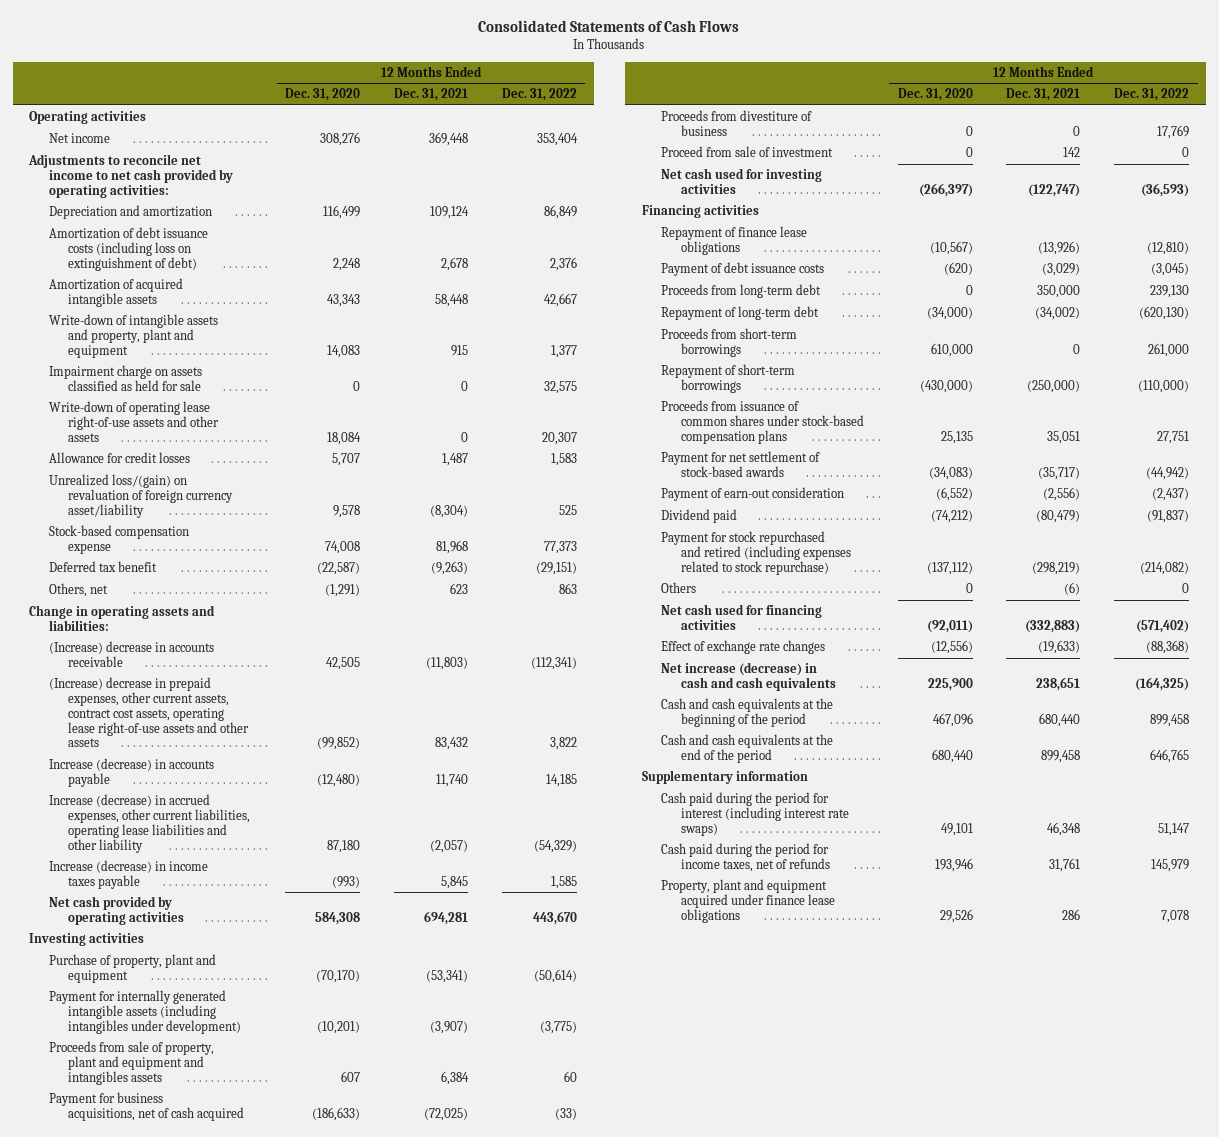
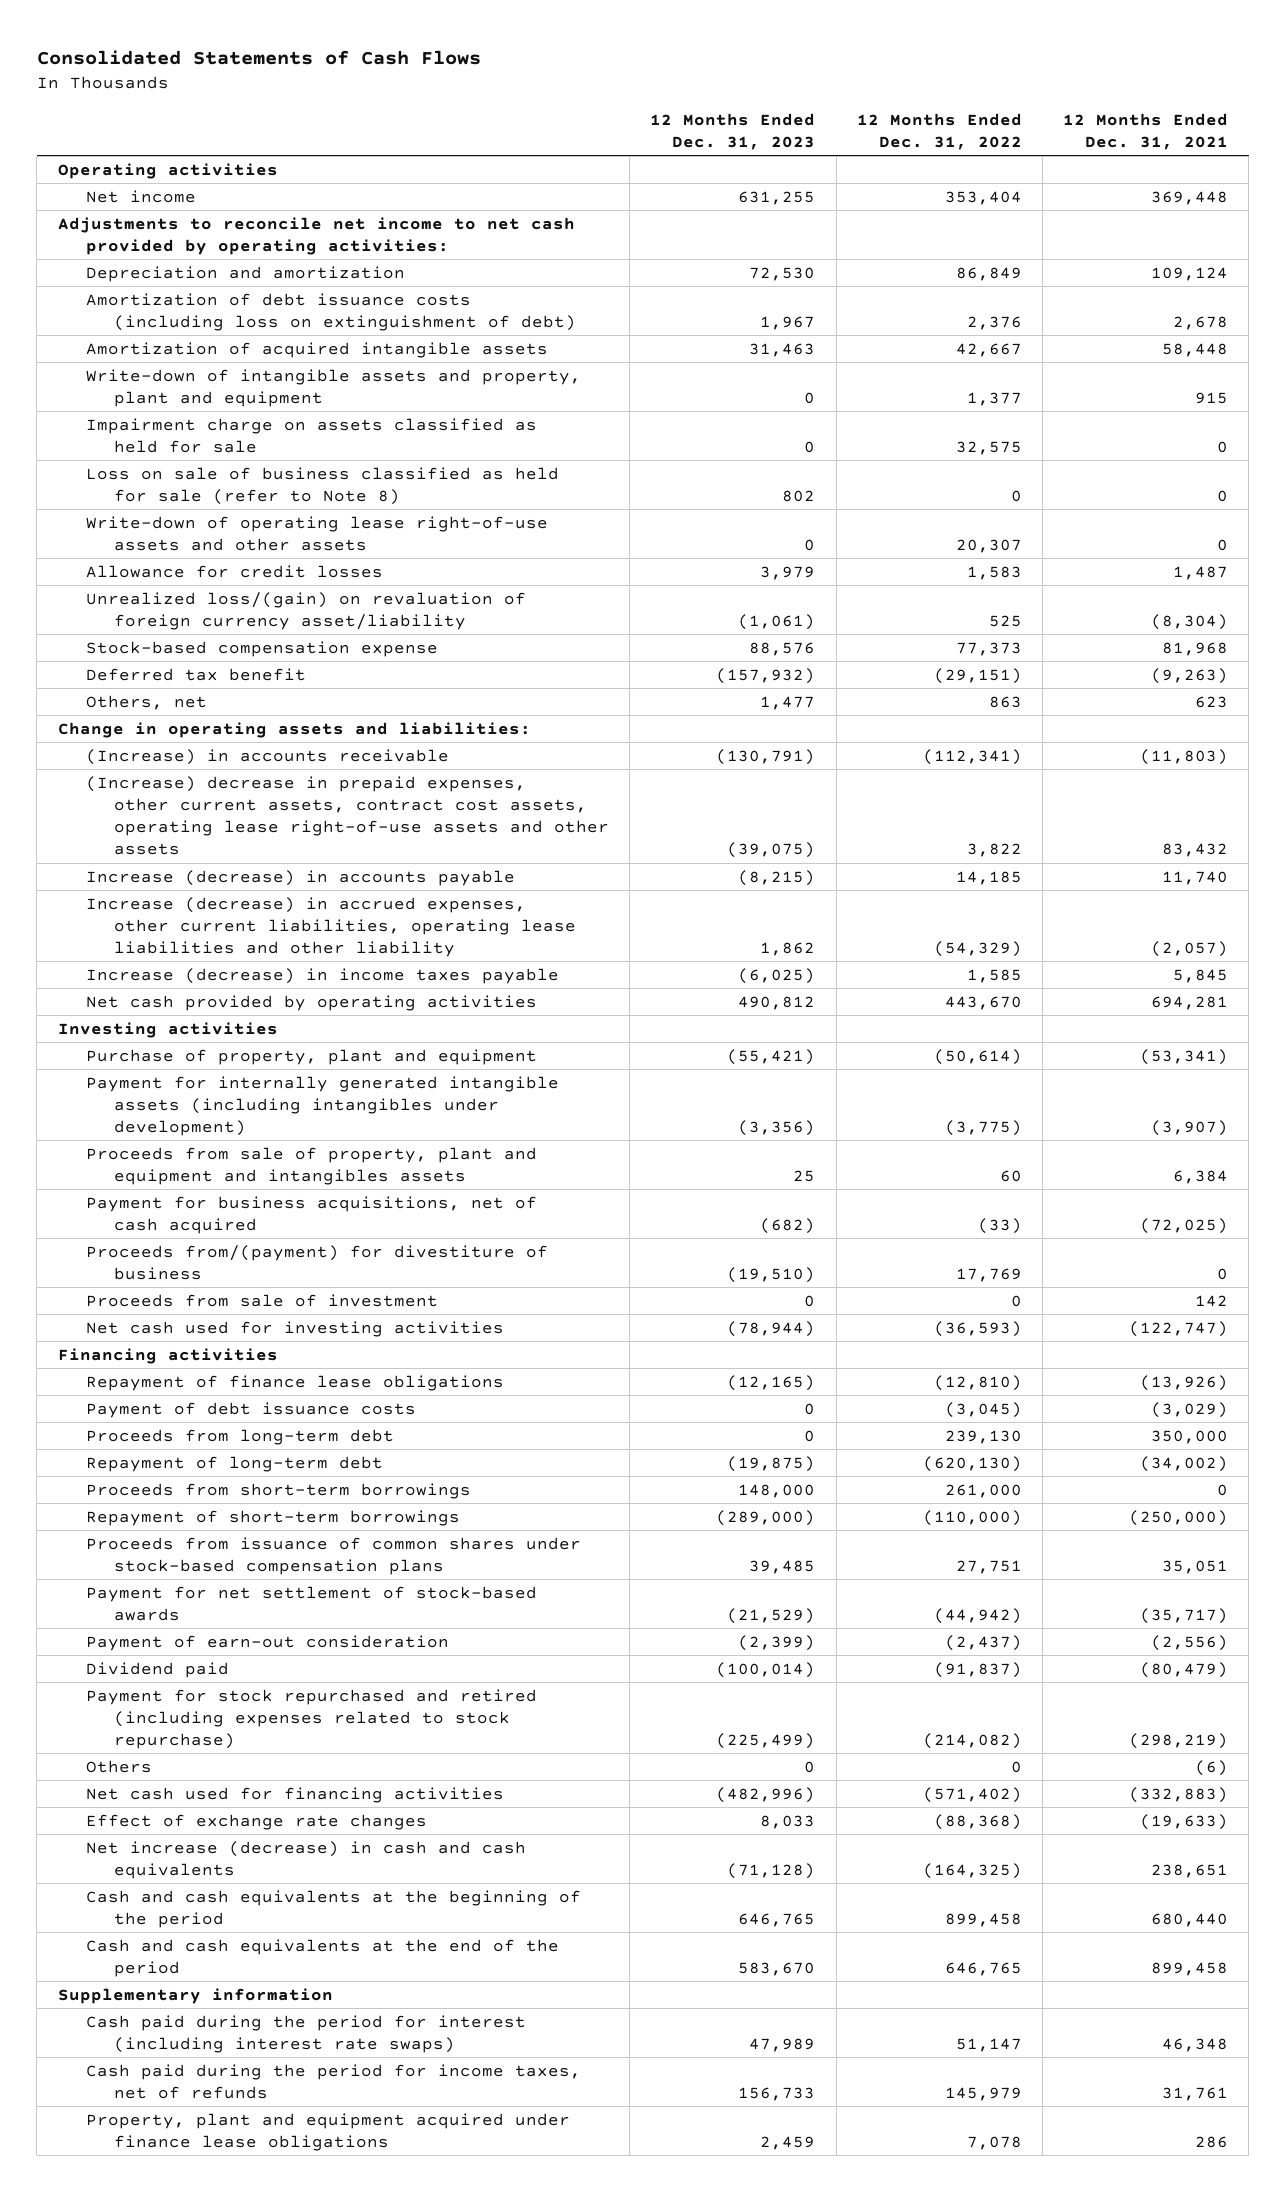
- | 12 Months Ended Dec. 31, 2020 | 12 Months Ended Dec. 31, 2021 | 12 Months Ended Dec. 31, 2022
+ | 12 Months Ended Dec. 31, 2023 | 12 Months Ended Dec. 31, 2022 | 12 Months Ended Dec. 31, 2021
+ Loss on sale of business classified as held for sale (refer to Note 8) | 802 | 0 | 0
- (Increase) decrease in accounts receivable | 42,505 | (11,803) | (112,341)
+ (Increase) in accounts receivable | (130,791) | (112,341) | (11,803)
- Proceeds from divestiture of business | 0 | 0 | 17,769
- Proceed from sale of investment | 0 | 142 | 0
+ Proceeds from/(payment) for divestiture of business | (19,510) | 17,769 | 0
+ Proceeds from sale of investment | 0 | 0 | 142

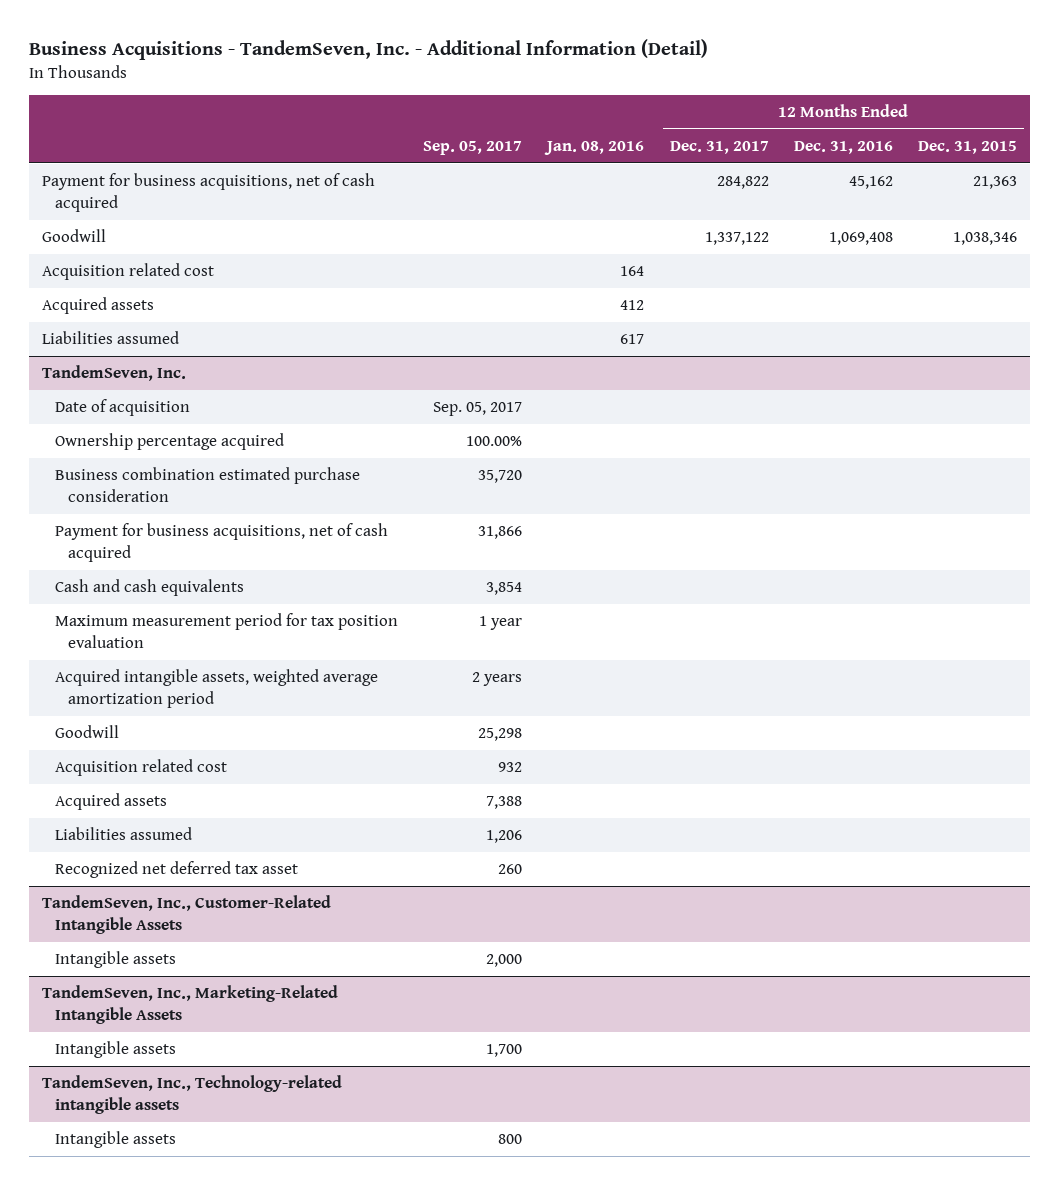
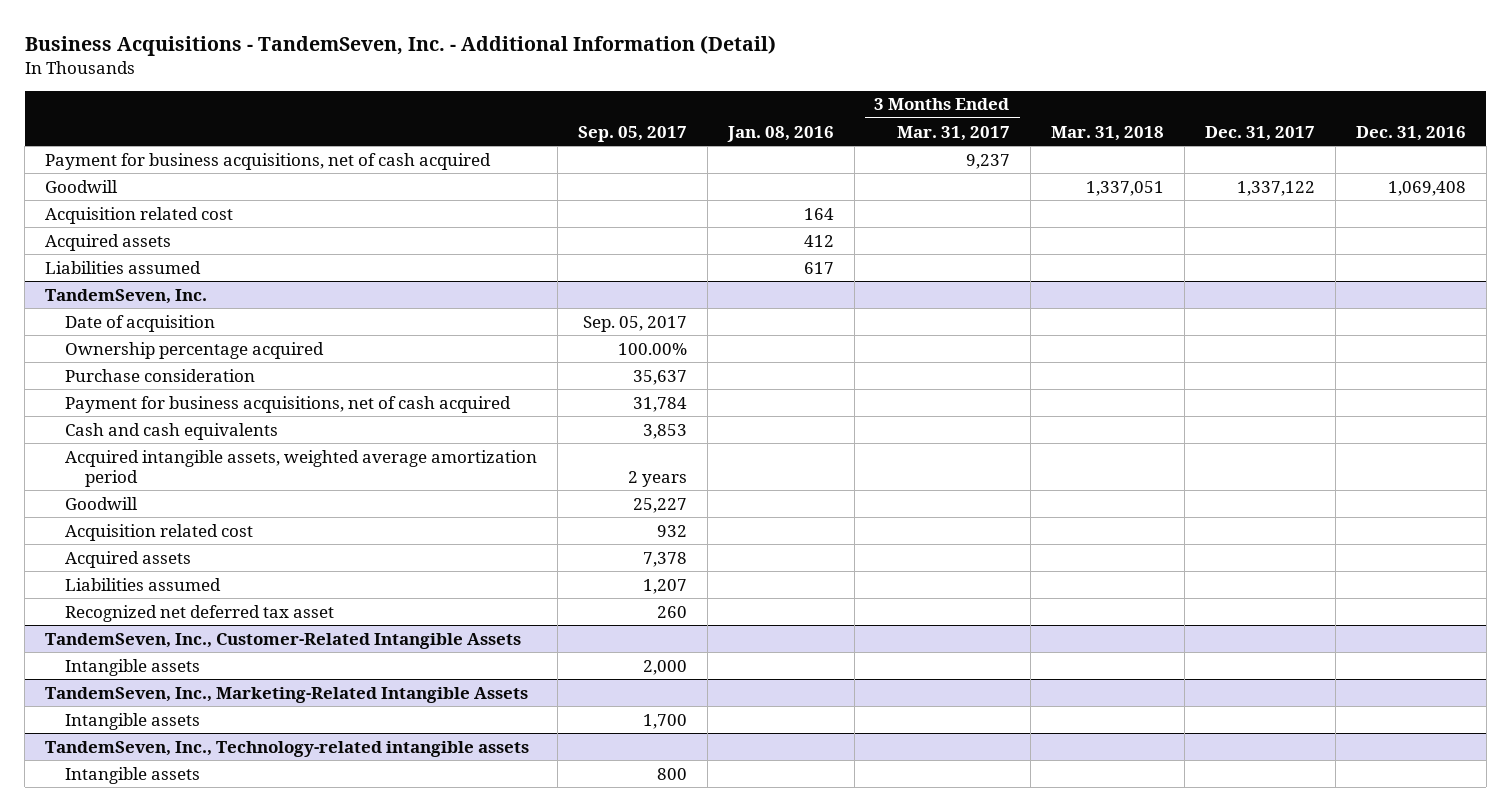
- | Sep. 05, 2017 | Jan. 08, 2016 | 12 Months Ended Dec. 31, 2017 | 12 Months Ended Dec. 31, 2016 | 12 Months Ended Dec. 31, 2015
+ | Sep. 05, 2017 | Jan. 08, 2016 | 3 Months Ended Mar. 31, 2017 | Mar. 31, 2018 | Dec. 31, 2017 | Dec. 31, 2016
@ TandemSeven, Inc.
- Business combination estimated purchase consideration | 35,720 | | | |
- Payment for business acquisitions, net of cash acquired | 31,866 | | | |
- Cash and cash equivalents | 3,854 | | | |
- Maximum measurement period for tax position evaluation | 1 year | | | |
+ Purchase consideration | 35,637 | | | | |
+ Payment for business acquisitions, net of cash acquired | 31,784 | | | | |
+ Cash and cash equivalents | 3,853 | | | | |
- Goodwill | 25,298 | | | |
+ Goodwill | 25,227 | | | | |
- Acquired assets | 7,388 | | | |
- Liabilities assumed | 1,206 | | | |
+ Acquired assets | 7,378 | | | | |
+ Liabilities assumed | 1,207 | | | | |

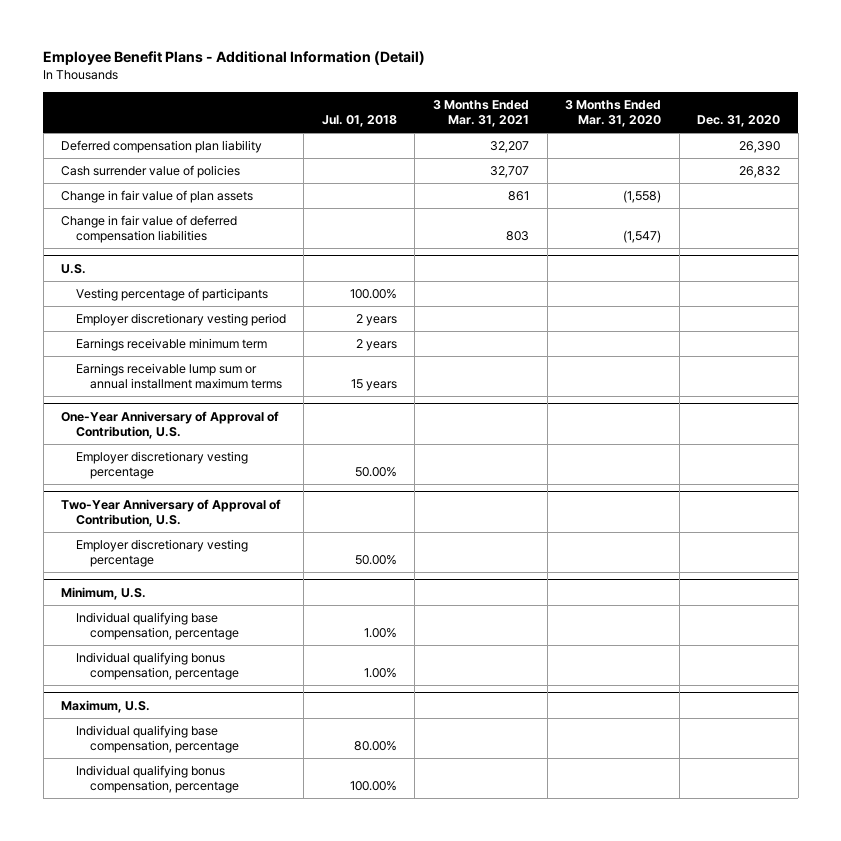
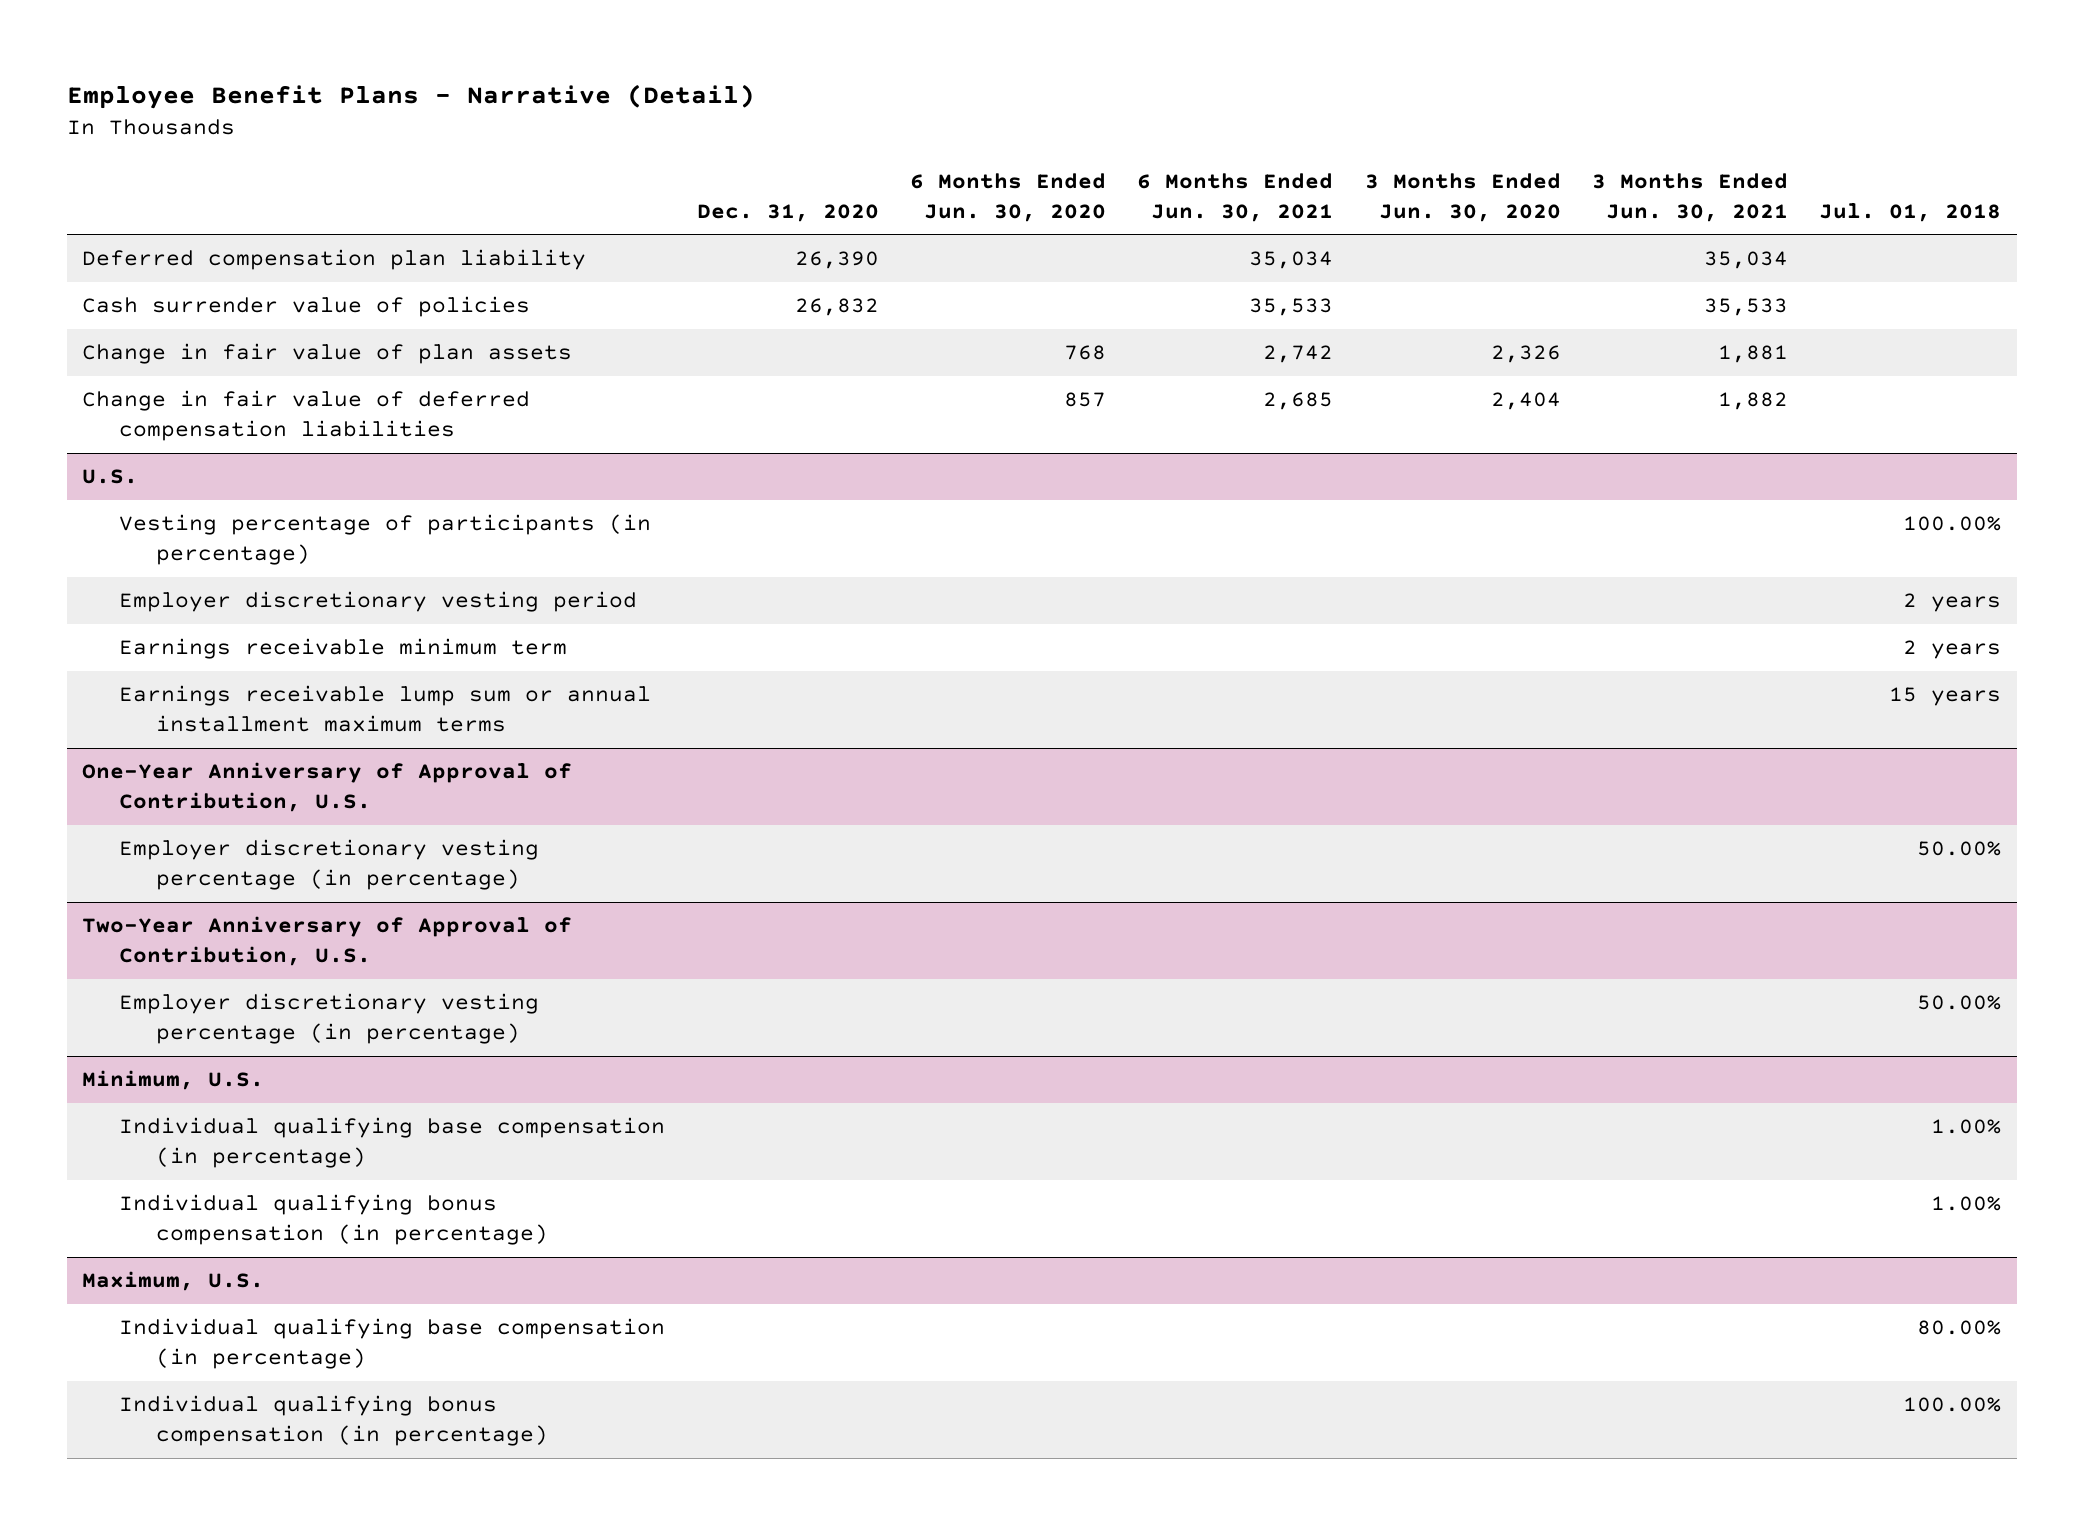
- Employee Benefit Plans - Additional Information (Detail)
+ Employee Benefit Plans - Narrative (Detail)
- | Jul. 01, 2018 | 3 Months Ended Mar. 31, 2021 | 3 Months Ended Mar. 31, 2020 | Dec. 31, 2020
+ | Dec. 31, 2020 | 6 Months Ended Jun. 30, 2020 | 6 Months Ended Jun. 30, 2021 | 3 Months Ended Jun. 30, 2020 | 3 Months Ended Jun. 30, 2021 | Jul. 01, 2018
@ U.S.
- Vesting percentage of participants | 100.00% | | |
+ Vesting percentage of participants (in percentage) | | | | | | 100.00%
@ One-Year Anniversary of Approval of Contribution, U.S.
- Employer discretionary vesting percentage | 50.00% | | |
+ Employer discretionary vesting percentage (in percentage) | | | | | | 50.00%
@ Two-Year Anniversary of Approval of Contribution, U.S.
- Employer discretionary vesting percentage | 50.00% | | |
+ Employer discretionary vesting percentage (in percentage) | | | | | | 50.00%
@ Minimum, U.S.
- Individual qualifying base compensation, percentage | 1.00% | | |
- Individual qualifying bonus compensation, percentage | 1.00% | | |
+ Individual qualifying base compensation (in percentage) | | | | | | 1.00%
+ Individual qualifying bonus compensation (in percentage) | | | | | | 1.00%
@ Maximum, U.S.
- Individual qualifying base compensation, percentage | 80.00% | | |
- Individual qualifying bonus compensation, percentage | 100.00% | | |
+ Individual qualifying base compensation (in percentage) | | | | | | 80.00%
+ Individual qualifying bonus compensation (in percentage) | | | | | | 100.00%

